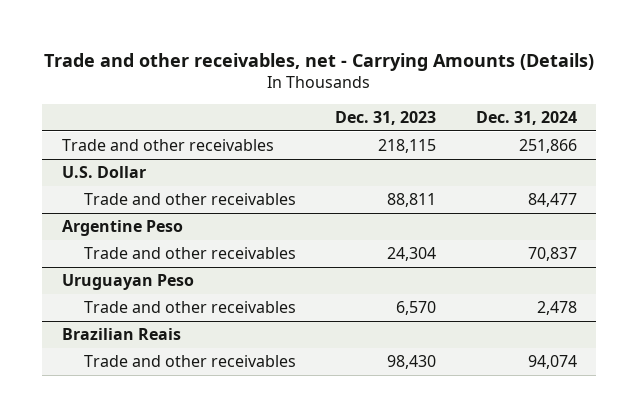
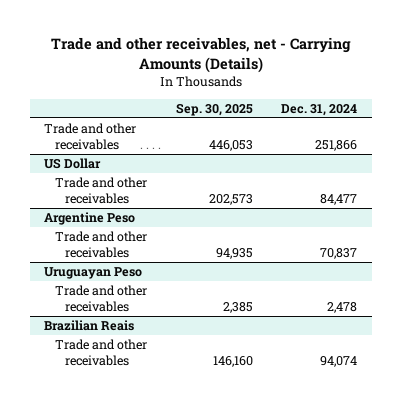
- | Dec. 31, 2023 | Dec. 31, 2024
+ | Sep. 30, 2025 | Dec. 31, 2024
- U.S. Dollar
+ US Dollar

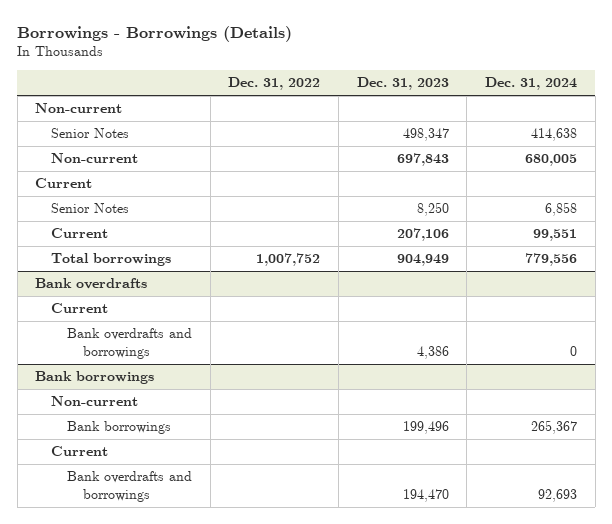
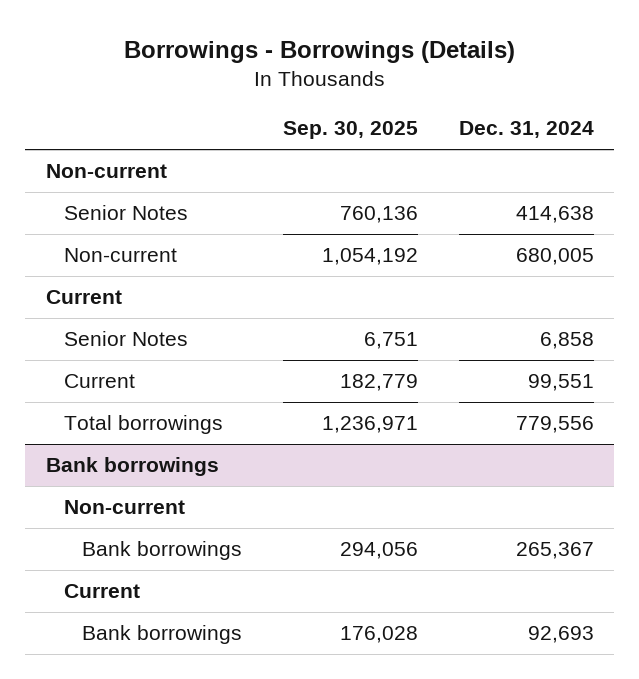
- | Dec. 31, 2022 | Dec. 31, 2023 | Dec. 31, 2024
+ | Sep. 30, 2025 | Dec. 31, 2024
- Bank overdrafts
- Current
- Bank overdrafts and borrowings | | 4,386 | 0
@ Bank borrowings
- Bank overdrafts and borrowings | | 194,470 | 92,693
+ Bank borrowings | 176,028 | 92,693

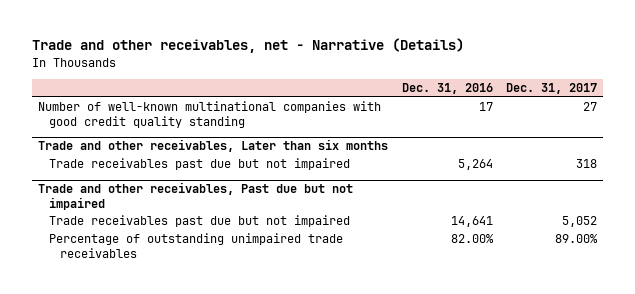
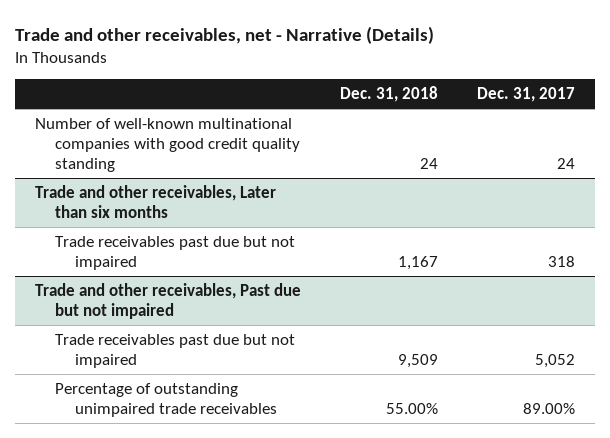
- | Dec. 31, 2016 | Dec. 31, 2017
+ | Dec. 31, 2018 | Dec. 31, 2017
- Number of well-known multinational companies with good credit quality standing | 17 | 27
+ Number of well-known multinational companies with good credit quality standing | 24 | 24

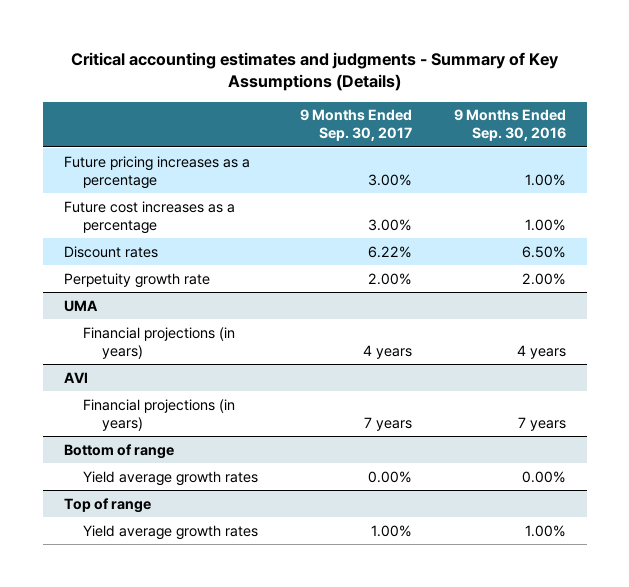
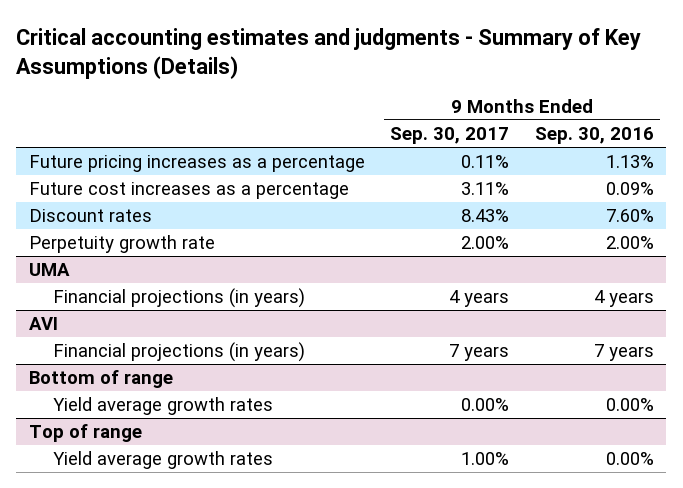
- Future pricing increases as a percentage | 3.00% | 1.00%
- Future cost increases as a percentage | 3.00% | 1.00%
- Discount rates | 6.22% | 6.50%
+ Future pricing increases as a percentage | 0.11% | 1.13%
+ Future cost increases as a percentage | 3.11% | 0.09%
+ Discount rates | 8.43% | 7.60%
@ Top of range
- Yield average growth rates | 1.00% | 1.00%
+ Yield average growth rates | 1.00% | 0.00%

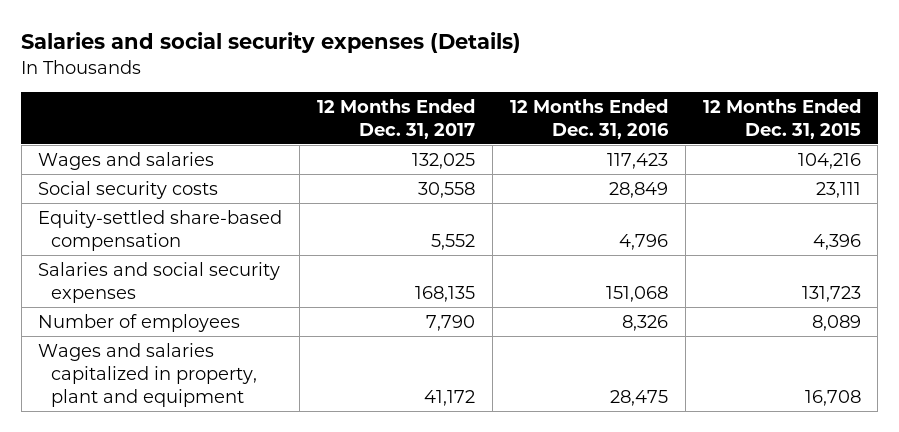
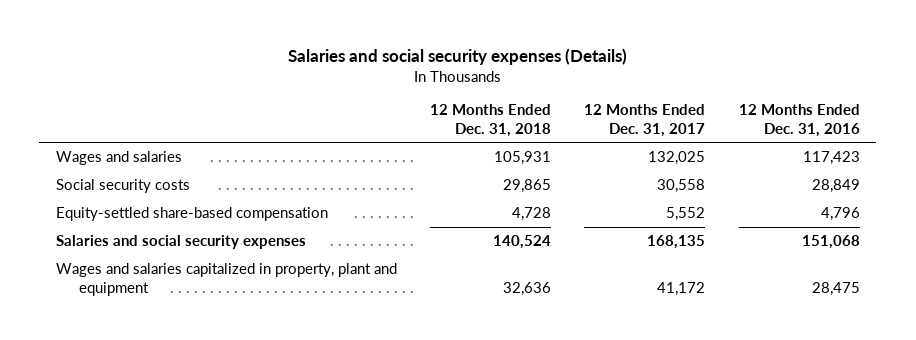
- | 12 Months Ended Dec. 31, 2017 | 12 Months Ended Dec. 31, 2016 | 12 Months Ended Dec. 31, 2015
+ | 12 Months Ended Dec. 31, 2018 | 12 Months Ended Dec. 31, 2017 | 12 Months Ended Dec. 31, 2016
- Number of employees | 7,790 | 8,326 | 8,089

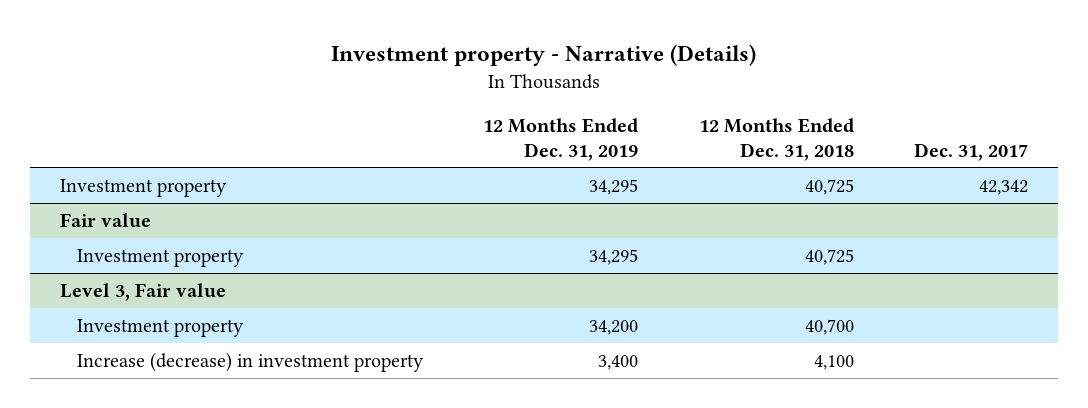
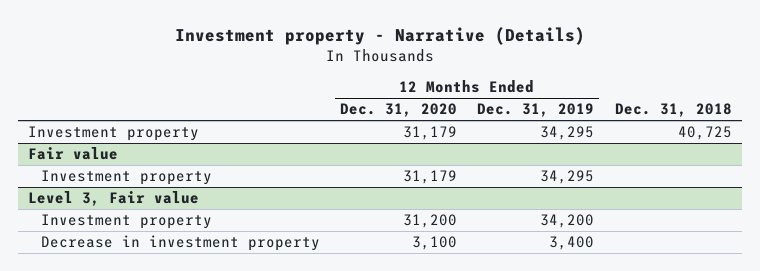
- | 12 Months Ended Dec. 31, 2019 | 12 Months Ended Dec. 31, 2018 | Dec. 31, 2017
+ | 12 Months Ended Dec. 31, 2020 | 12 Months Ended Dec. 31, 2019 | Dec. 31, 2018
@ Level 3, Fair value
- Increase (decrease) in investment property | 3,400 | 4,100 |
+ Decrease in investment property | 3,100 | 3,400 |

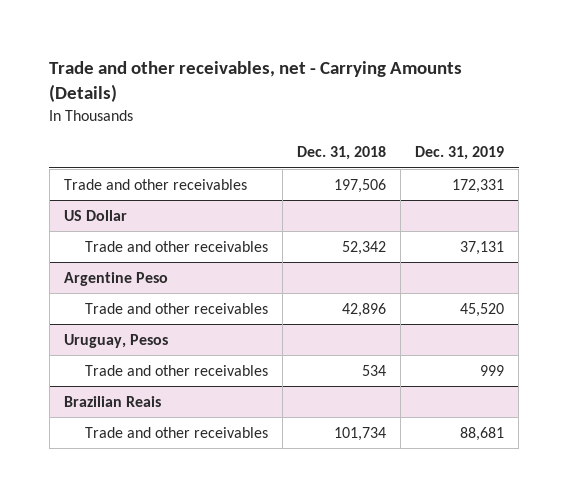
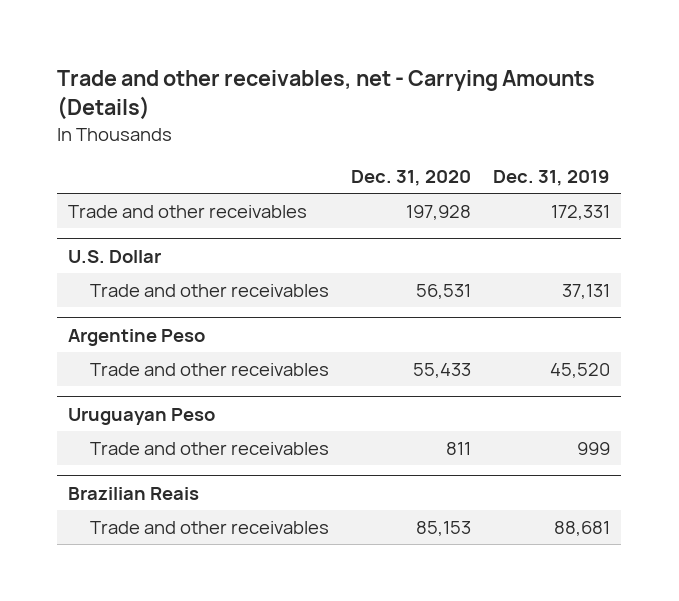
- | Dec. 31, 2018 | Dec. 31, 2019
+ | Dec. 31, 2020 | Dec. 31, 2019
- US Dollar
+ U.S. Dollar
- Uruguay, Pesos
+ Uruguayan Peso

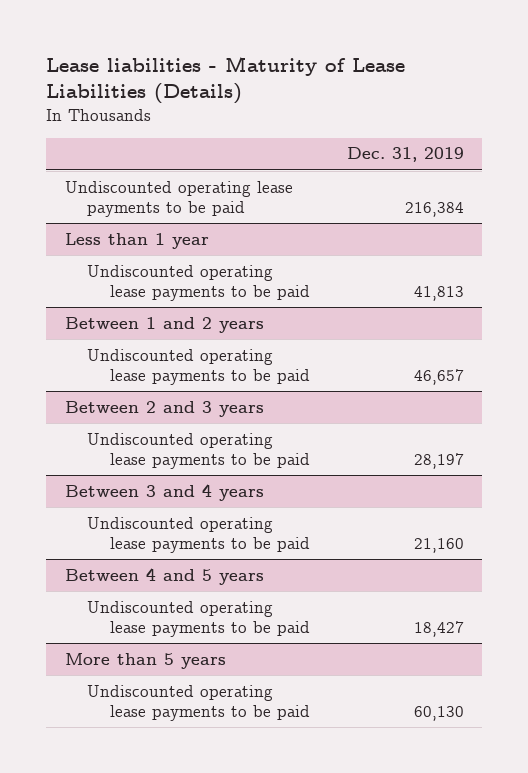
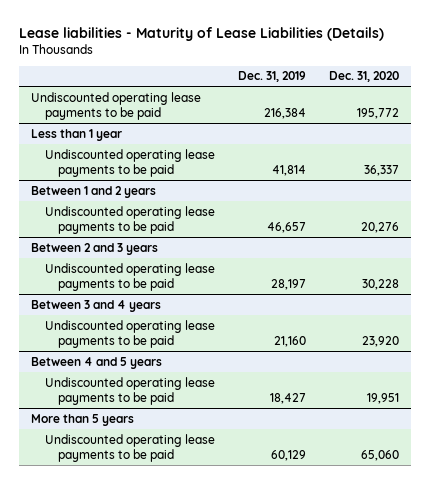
- | Dec. 31, 2019
+ | Dec. 31, 2019 | Dec. 31, 2020
@ Less than 1 year
- Undiscounted operating lease payments to be paid | 41,813
+ Undiscounted operating lease payments to be paid | 41,814 | 36,337
@ More than 5 years
- Undiscounted operating lease payments to be paid | 60,130
+ Undiscounted operating lease payments to be paid | 60,129 | 65,060

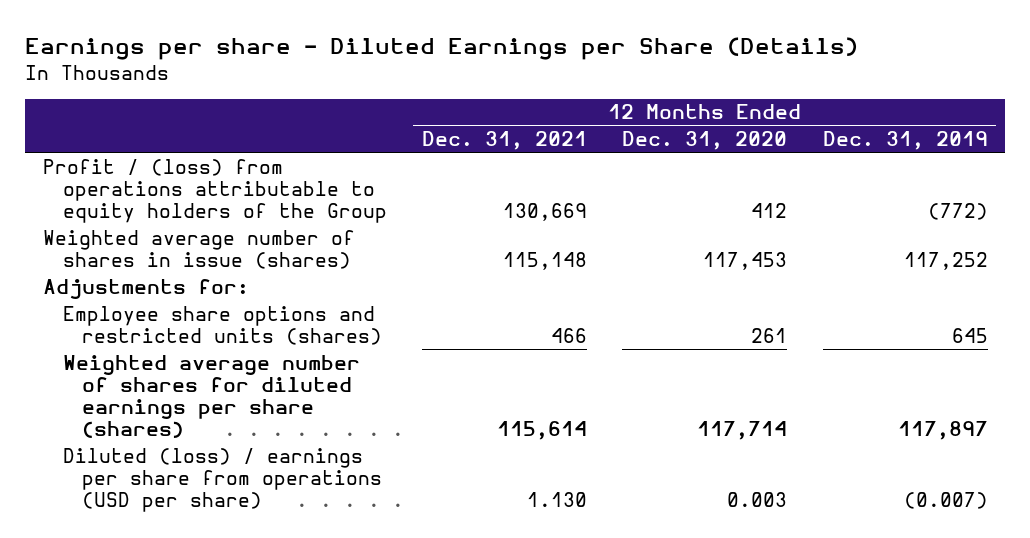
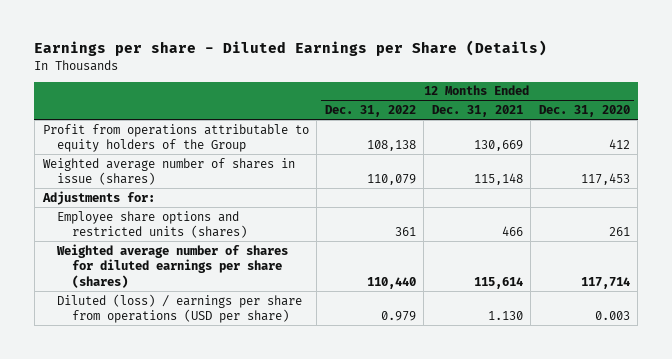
- | 12 Months Ended Dec. 31, 2021 | 12 Months Ended Dec. 31, 2020 | 12 Months Ended Dec. 31, 2019
+ | 12 Months Ended Dec. 31, 2022 | 12 Months Ended Dec. 31, 2021 | 12 Months Ended Dec. 31, 2020
- Profit / (loss) from operations attributable to equity holders of the Group | 130,669 | 412 | (772)
+ Profit from operations attributable to equity holders of the Group | 108,138 | 130,669 | 412

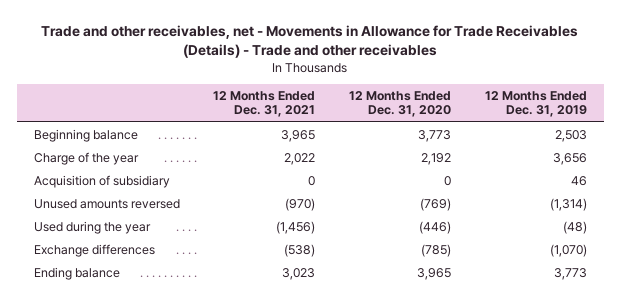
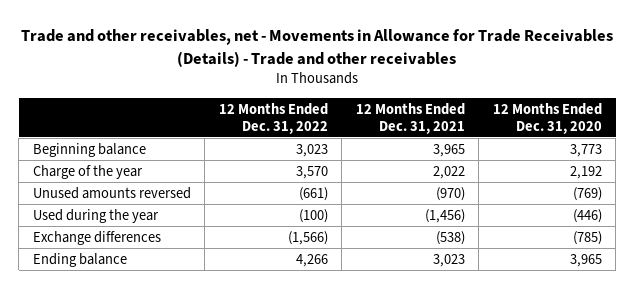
- | 12 Months Ended Dec. 31, 2021 | 12 Months Ended Dec. 31, 2020 | 12 Months Ended Dec. 31, 2019
+ | 12 Months Ended Dec. 31, 2022 | 12 Months Ended Dec. 31, 2021 | 12 Months Ended Dec. 31, 2020
- Acquisition of subsidiary | 0 | 0 | 46

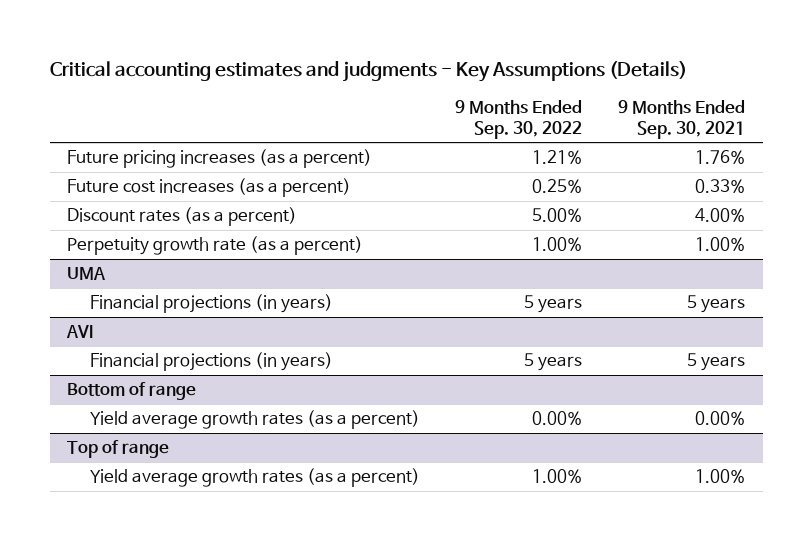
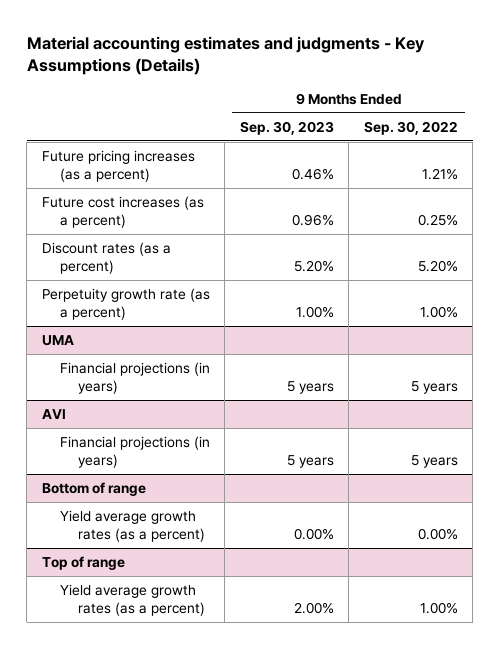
- Critical accounting estimates and judgments - Key Assumptions (Details)
+ Material accounting estimates and judgments - Key Assumptions (Details)
- | 9 Months Ended Sep. 30, 2022 | 9 Months Ended Sep. 30, 2021
+ | 9 Months Ended Sep. 30, 2023 | 9 Months Ended Sep. 30, 2022
- Discount rates (as a percent) | 5.00% | 4.00%
+ Discount rates (as a percent) | 5.20% | 5.20%

